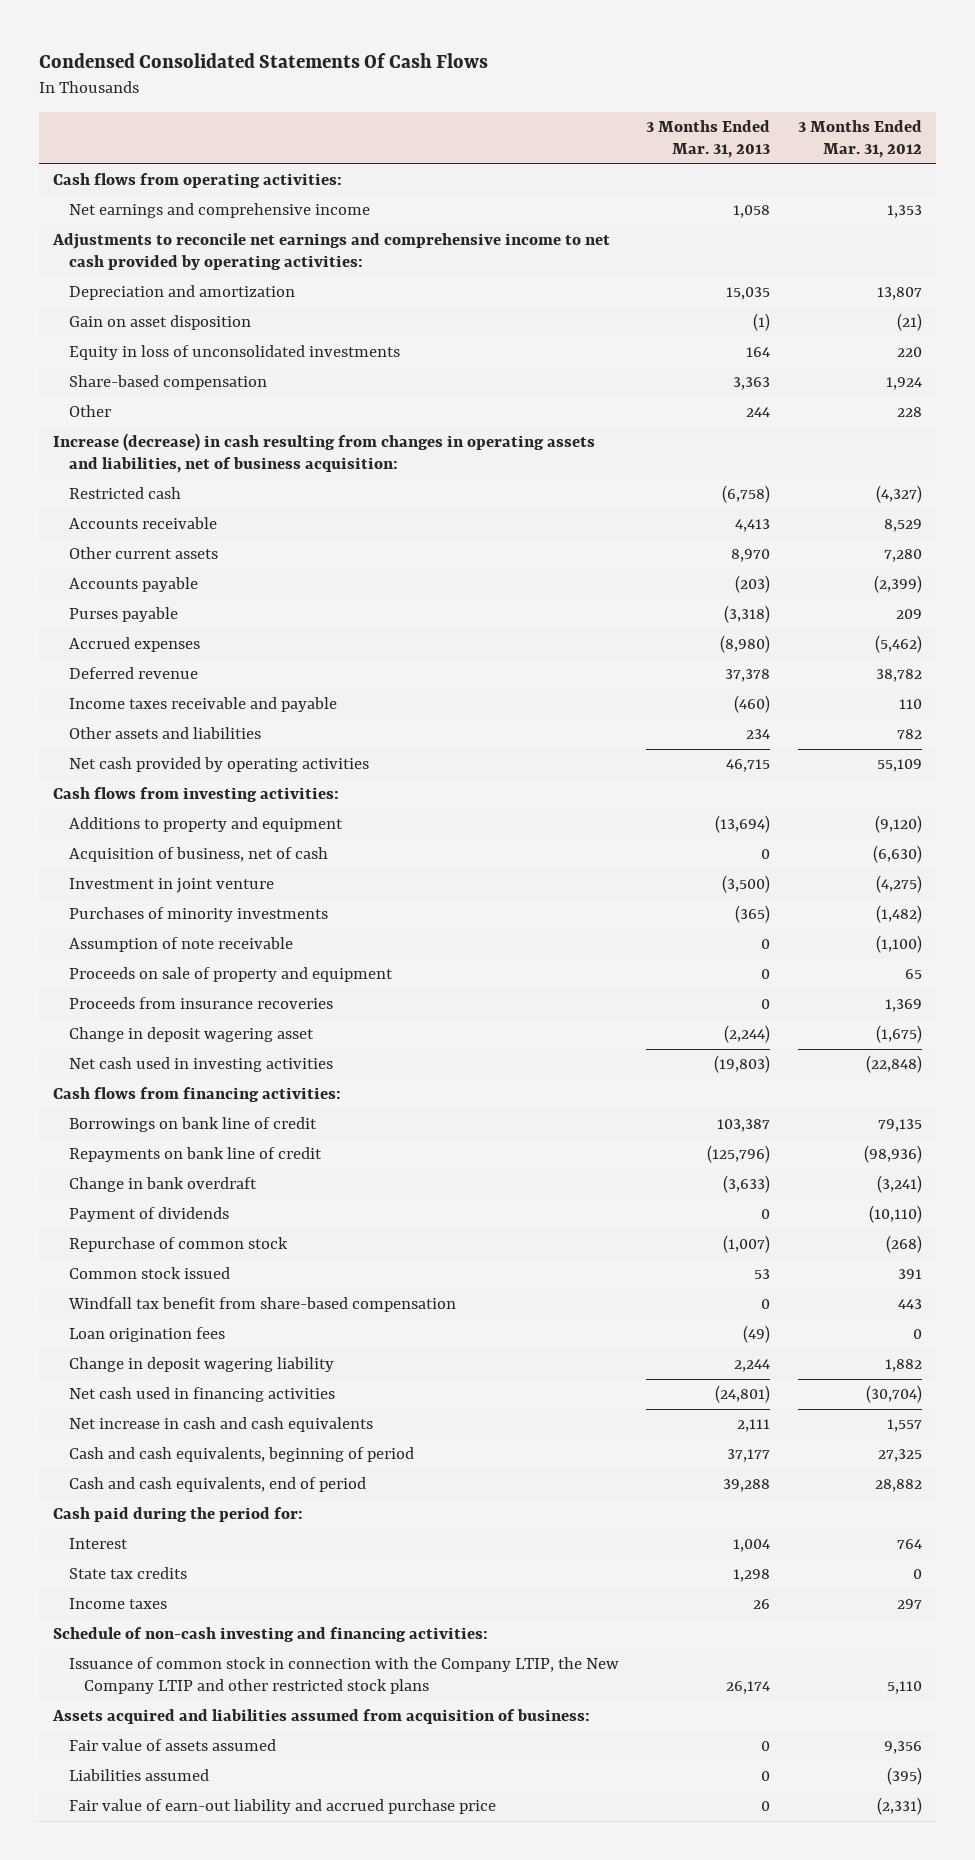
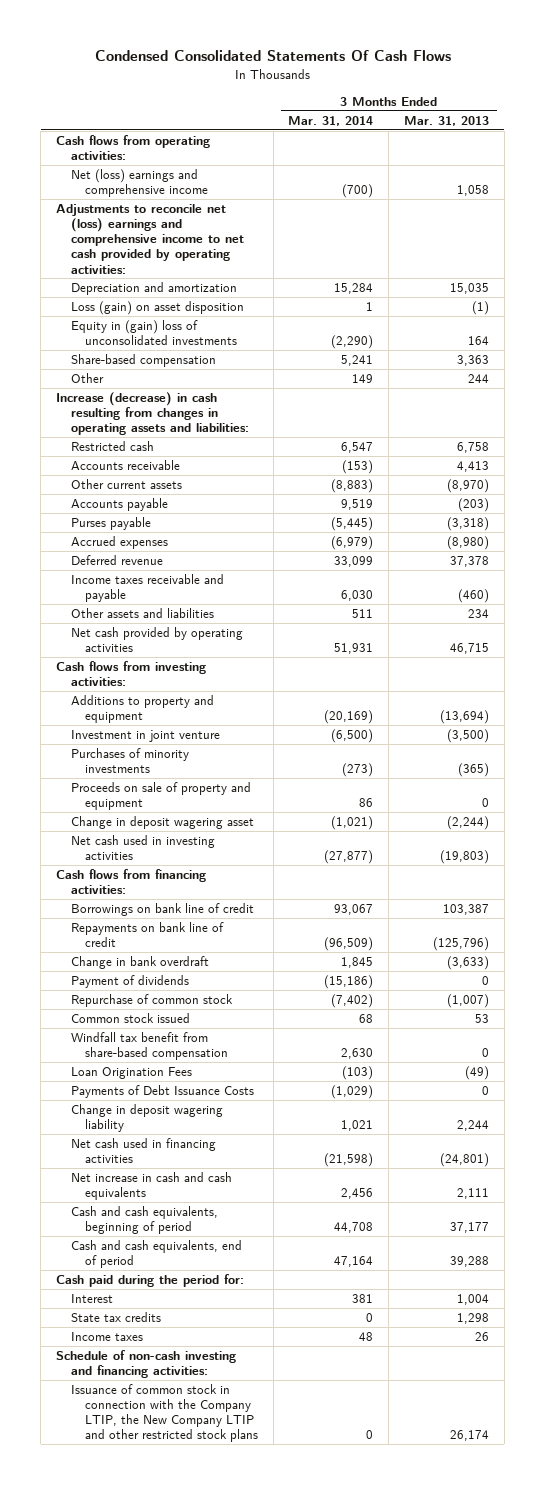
- | 3 Months Ended Mar. 31, 2013 | 3 Months Ended Mar. 31, 2012
+ | 3 Months Ended Mar. 31, 2014 | 3 Months Ended Mar. 31, 2013
- Net earnings and comprehensive income | 1,058 | 1,353
- Adjustments to reconcile net earnings and comprehensive income to net cash provided by operating activities:
+ Net (loss) earnings and comprehensive income | (700) | 1,058
+ Adjustments to reconcile net (loss) earnings and comprehensive income to net cash provided by operating activities:
- Gain on asset disposition | (1) | (21)
- Equity in loss of unconsolidated investments | 164 | 220
+ Loss (gain) on asset disposition | 1 | (1)
+ Equity in (gain) loss of unconsolidated investments | (2,290) | 164
- Increase (decrease) in cash resulting from changes in operating assets and liabilities, net of business acquisition:
- Restricted cash | (6,758) | (4,327)
+ Increase (decrease) in cash resulting from changes in operating assets and liabilities:
+ Restricted cash | 6,547 | 6,758
- Other current assets | 8,970 | 7,280
+ Other current assets | (8,883) | (8,970)
- Acquisition of business, net of cash | 0 | (6,630)
- Assumption of note receivable | 0 | (1,100)
- Proceeds from insurance recoveries | 0 | 1,369
- Loan origination fees | (49) | 0
+ Loan Origination Fees | (103) | (49)
+ Payments of Debt Issuance Costs | (1,029) | 0
- Assets acquired and liabilities assumed from acquisition of business:
- Fair value of assets assumed | 0 | 9,356
- Liabilities assumed | 0 | (395)
- Fair value of earn-out liability and accrued purchase price | 0 | (2,331)

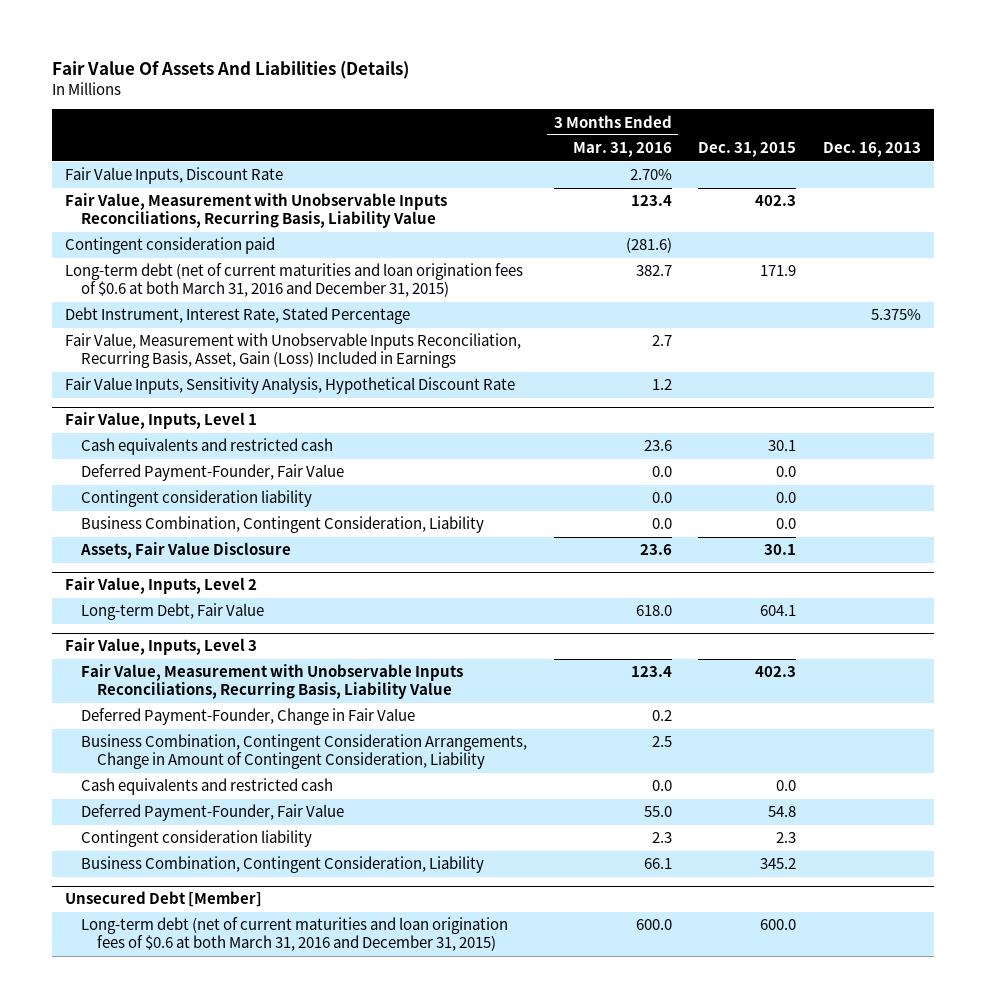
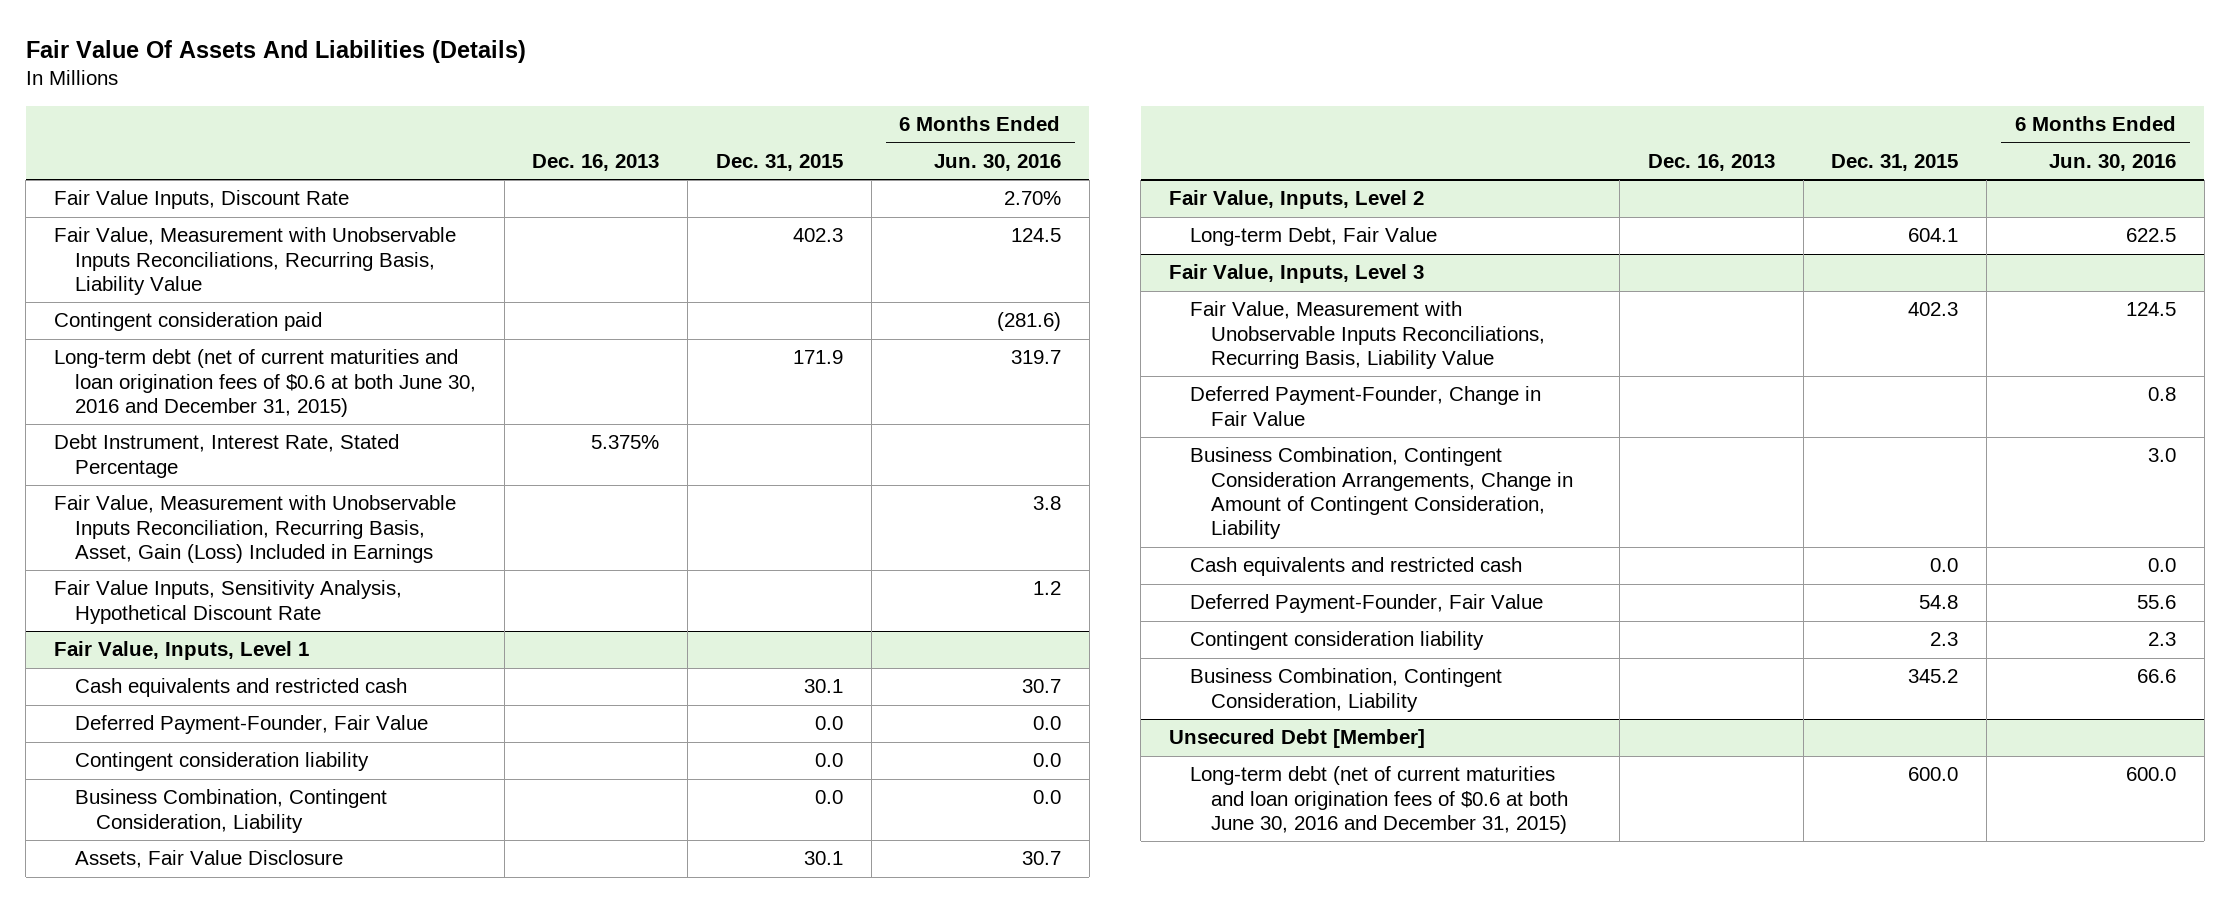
- | 3 Months Ended Mar. 31, 2016 | Dec. 31, 2015 | Dec. 16, 2013
+ | Dec. 16, 2013 | Dec. 31, 2015 | 6 Months Ended Jun. 30, 2016
- Long-term debt (net of current maturities and loan origination fees of $0.6 at both March 31, 2016 and December 31, 2015) | 382.7 | 171.9 |
+ Long-term debt (net of current maturities and loan origination fees of $0.6 at both June 30, 2016 and December 31, 2015) | | 171.9 | 319.7
@ Unsecured Debt [Member]
- Long-term debt (net of current maturities and loan origination fees of $0.6 at both March 31, 2016 and December 31, 2015) | 600.0 | 600.0 |
+ Long-term debt (net of current maturities and loan origination fees of $0.6 at both June 30, 2016 and December 31, 2015) | | 600.0 | 600.0

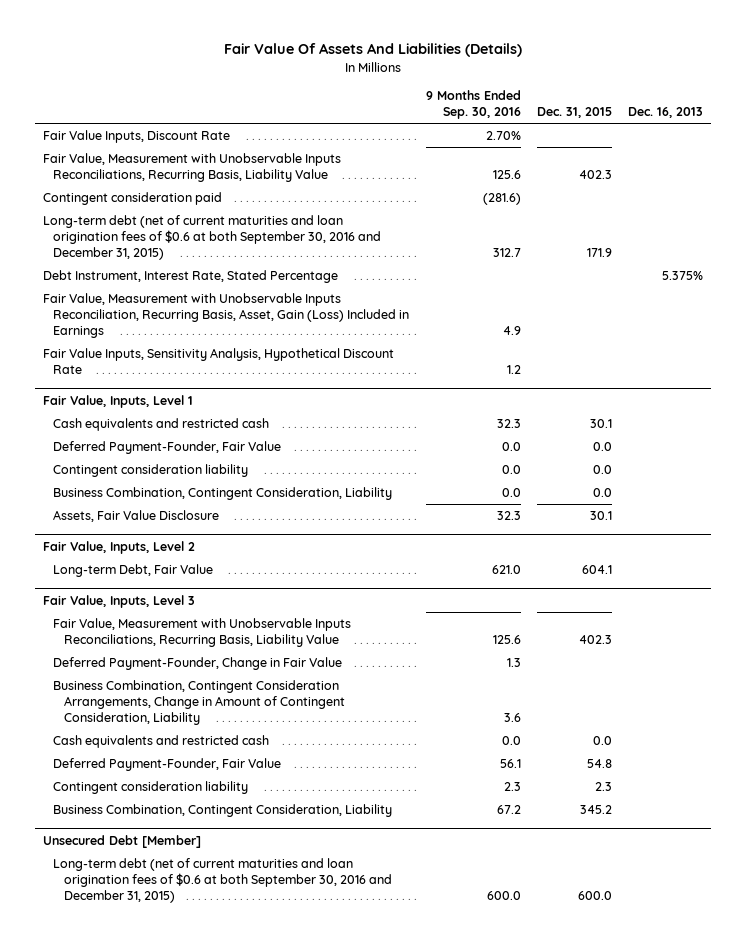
- | Dec. 16, 2013 | Dec. 31, 2015 | 6 Months Ended Jun. 30, 2016
+ | 9 Months Ended Sep. 30, 2016 | Dec. 31, 2015 | Dec. 16, 2013
- Long-term debt (net of current maturities and loan origination fees of $0.6 at both June 30, 2016 and December 31, 2015) | | 171.9 | 319.7
+ Long-term debt (net of current maturities and loan origination fees of $0.6 at both September 30, 2016 and December 31, 2015) | 312.7 | 171.9 |
@ Unsecured Debt [Member]
- Long-term debt (net of current maturities and loan origination fees of $0.6 at both June 30, 2016 and December 31, 2015) | | 600.0 | 600.0
+ Long-term debt (net of current maturities and loan origination fees of $0.6 at both September 30, 2016 and December 31, 2015) | 600.0 | 600.0 |

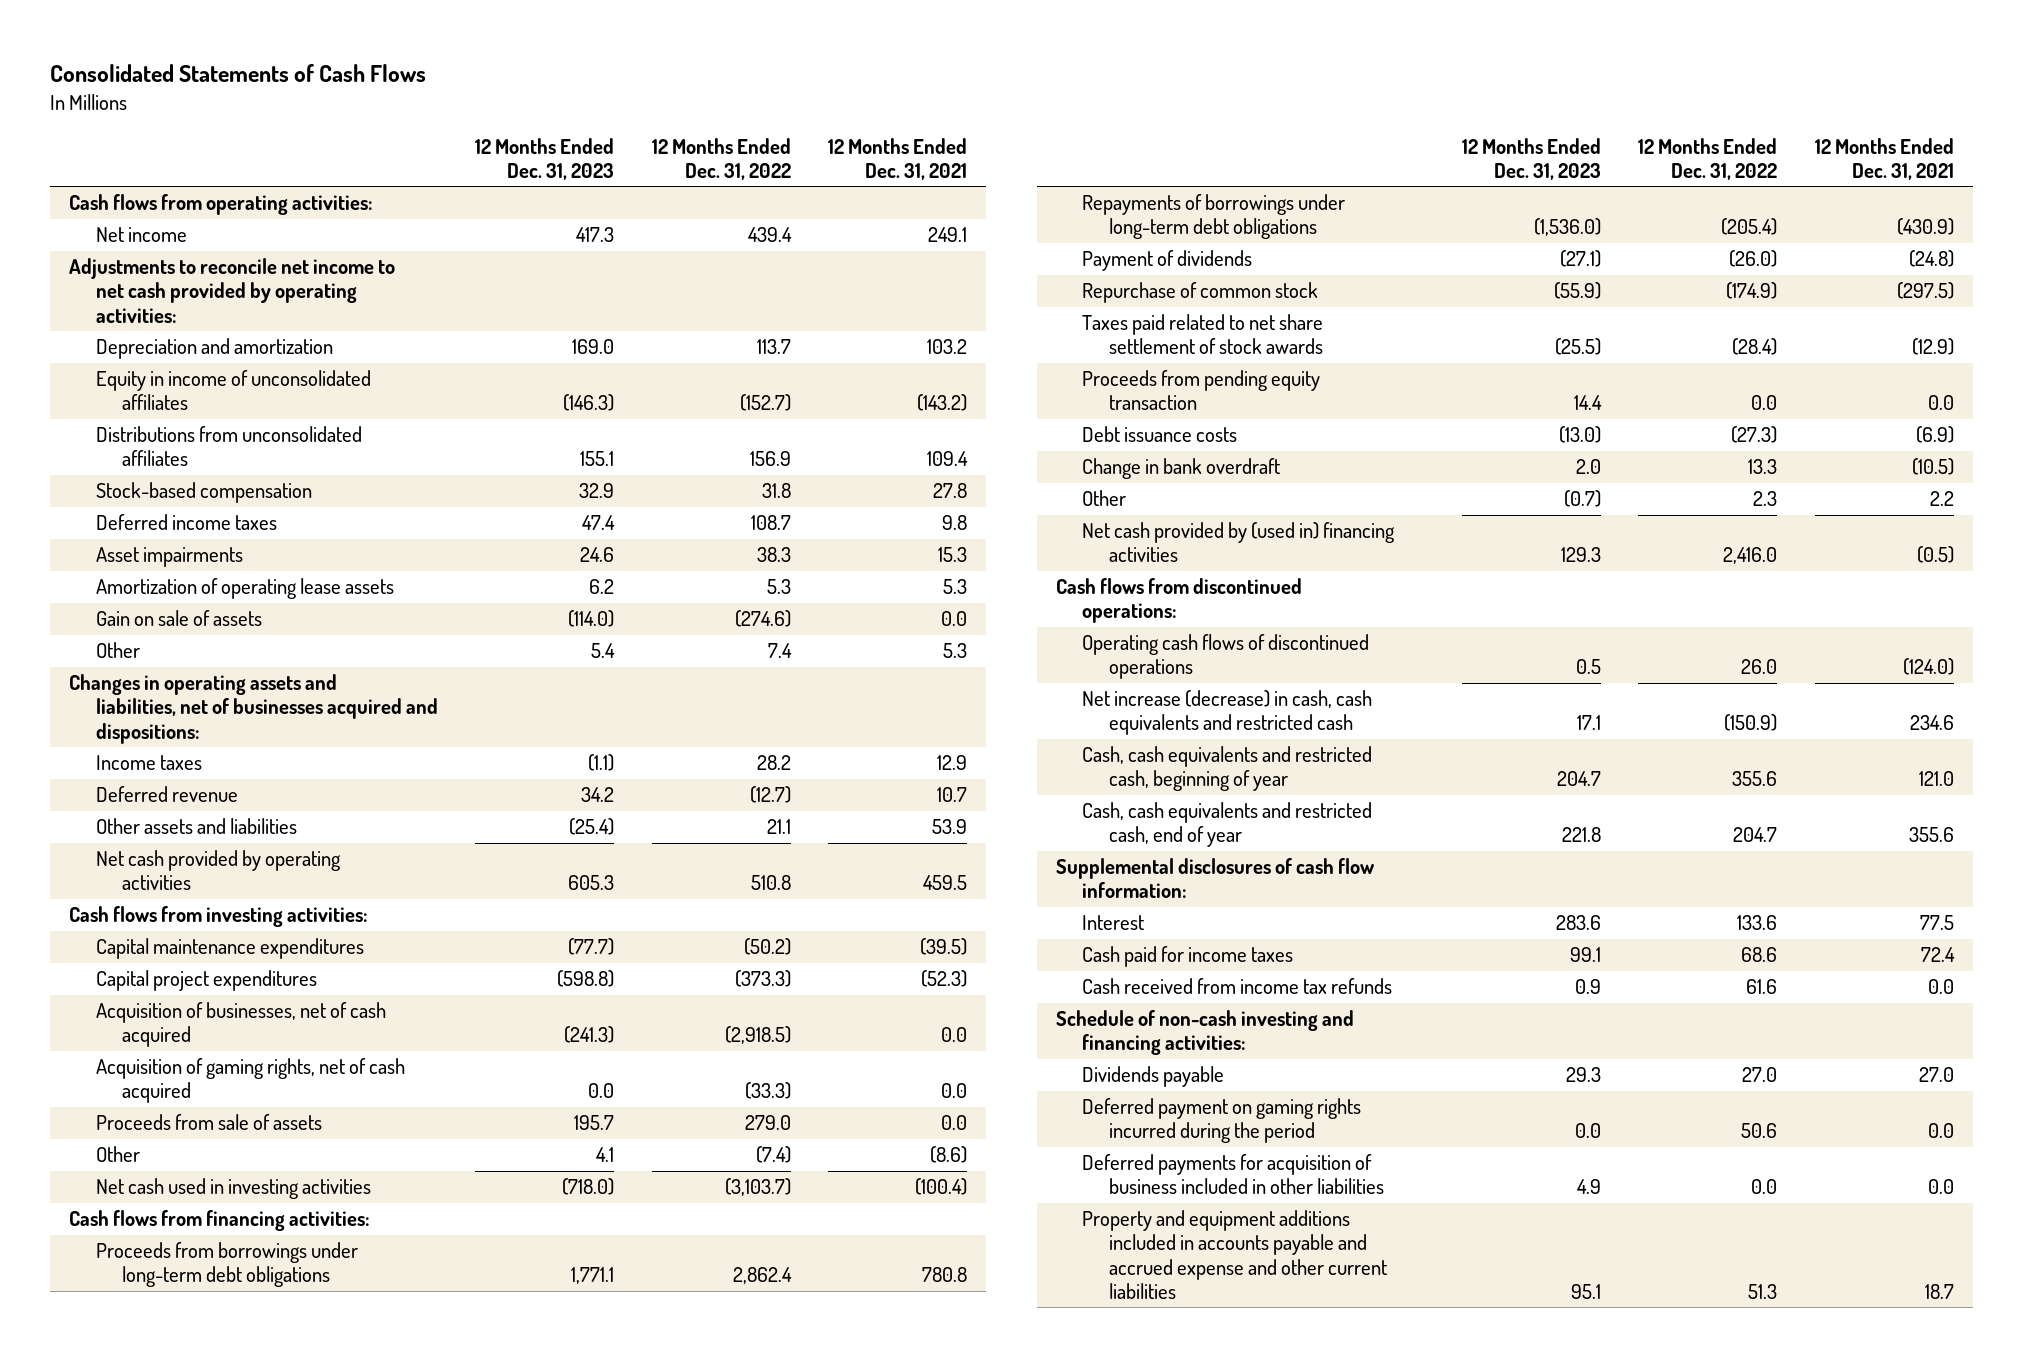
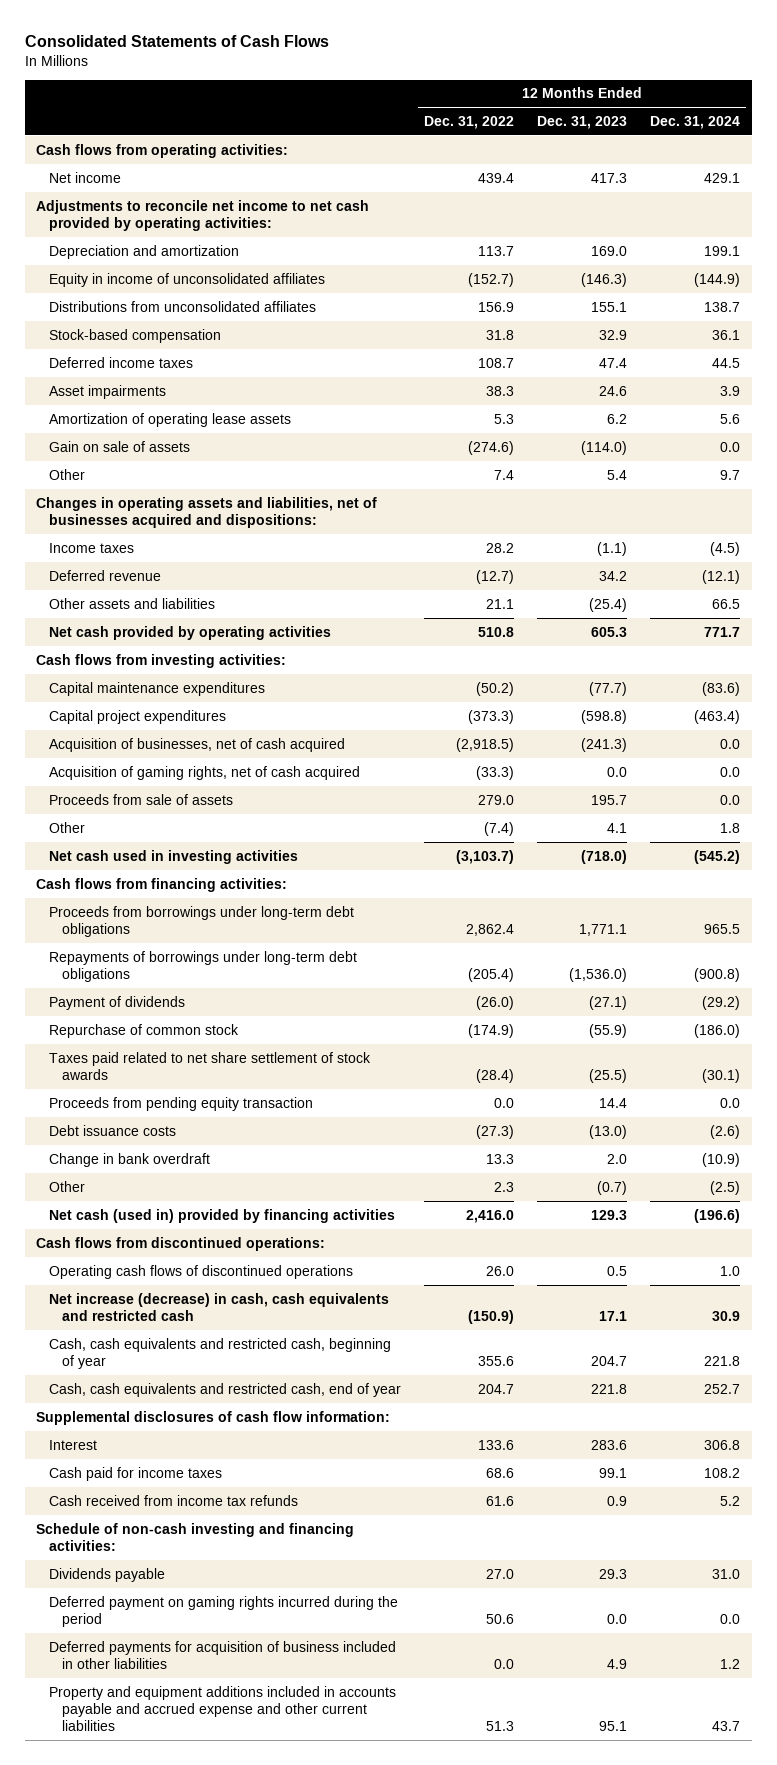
- | 12 Months Ended Dec. 31, 2023 | 12 Months Ended Dec. 31, 2022 | 12 Months Ended Dec. 31, 2021
+ | 12 Months Ended Dec. 31, 2022 | 12 Months Ended Dec. 31, 2023 | 12 Months Ended Dec. 31, 2024
- Net cash provided by (used in) financing activities | 129.3 | 2,416.0 | (0.5)
+ Net cash (used in) provided by financing activities | 2,416.0 | 129.3 | (196.6)

